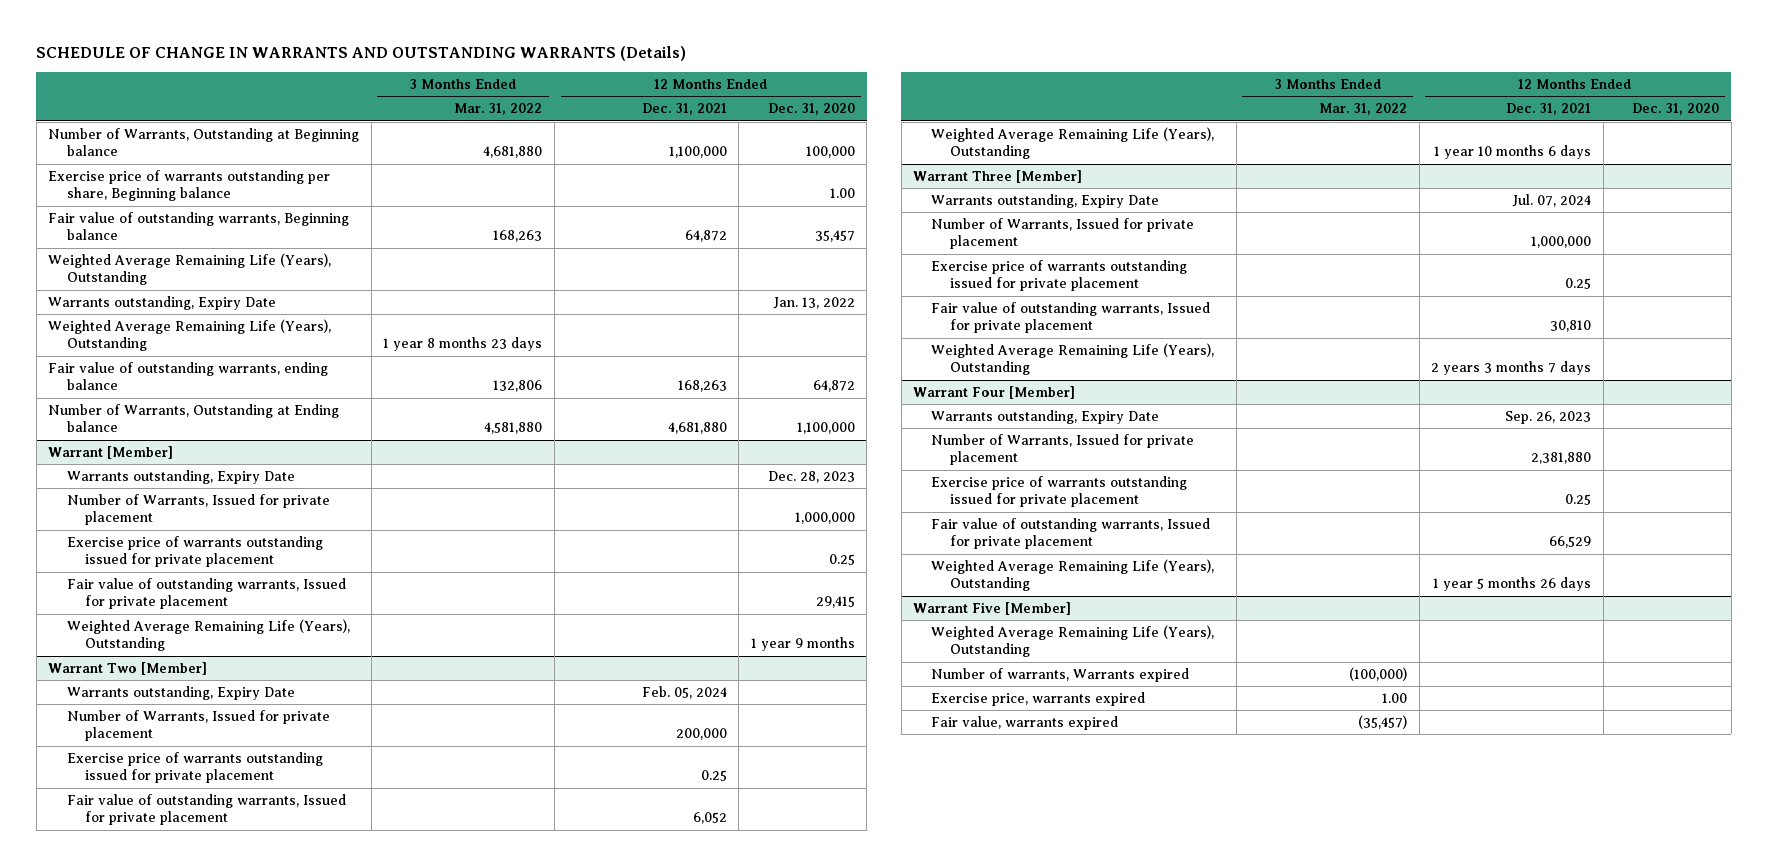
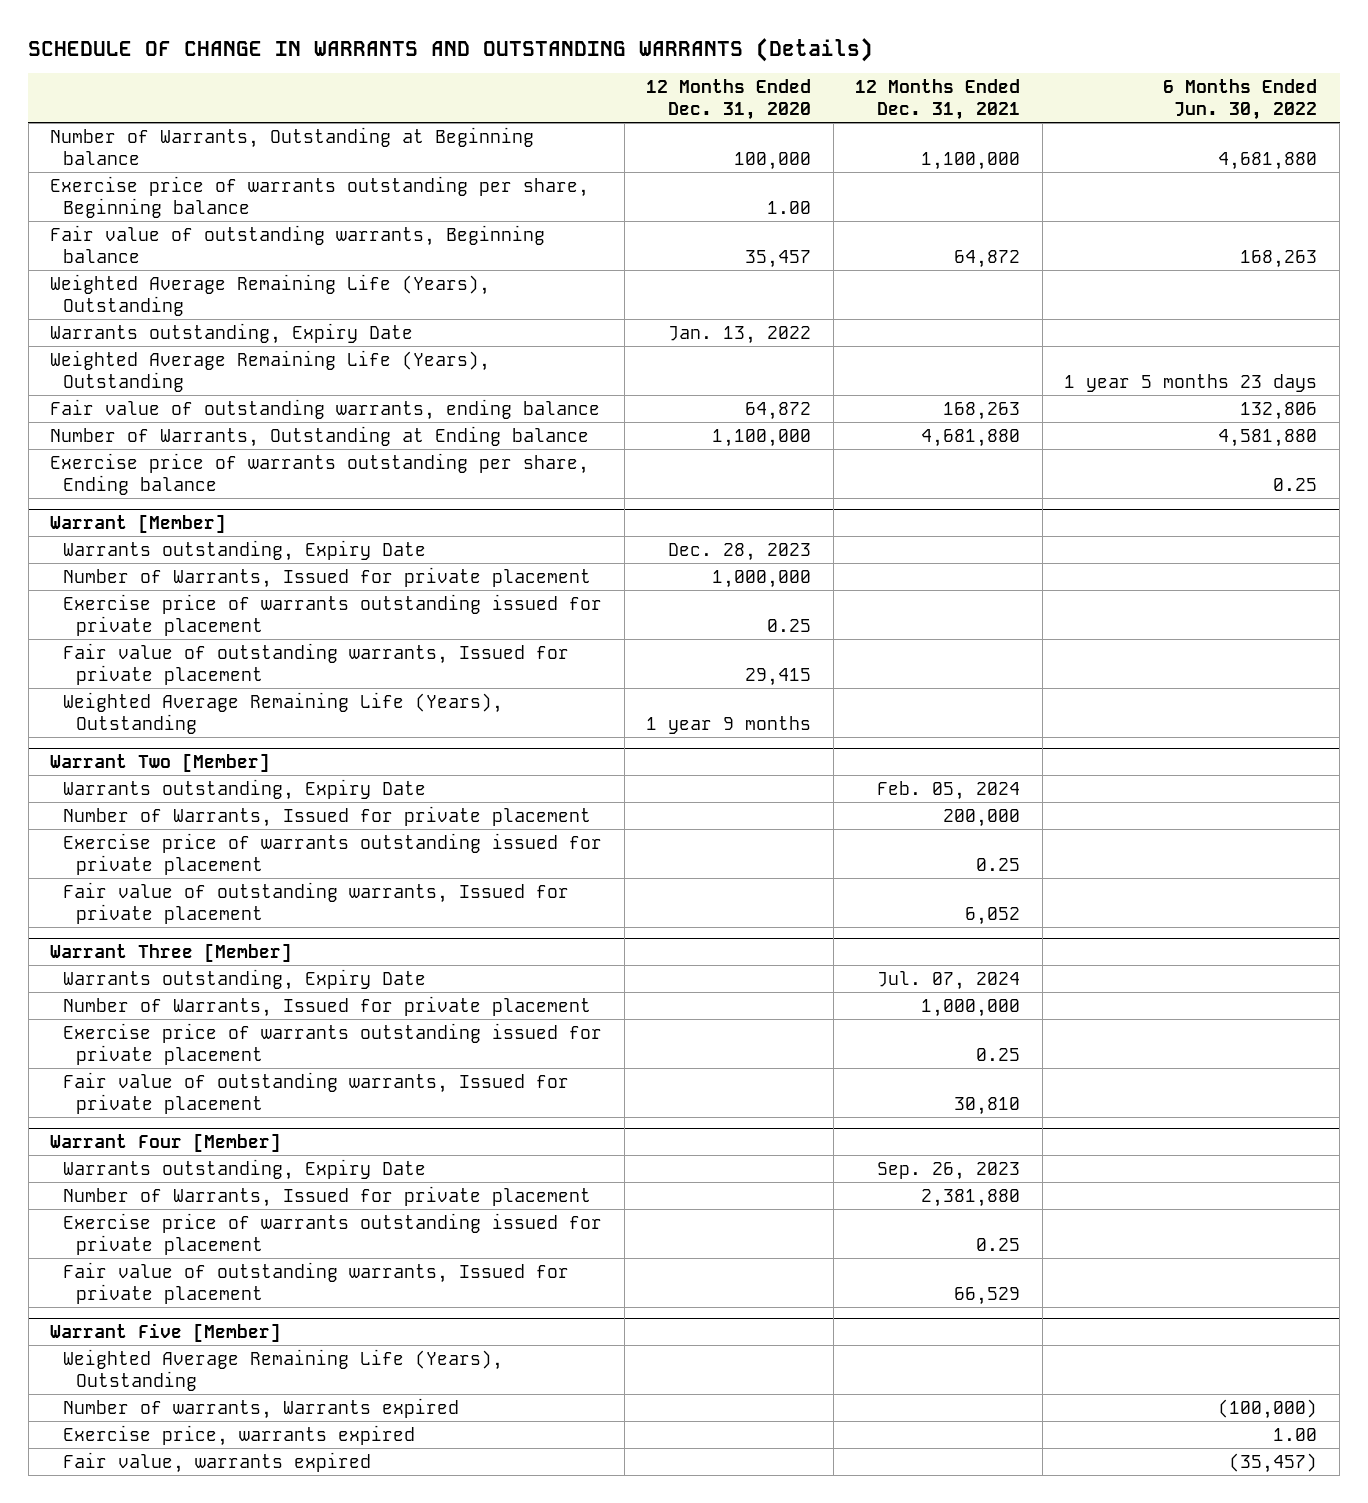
- | 3 Months Ended Mar. 31, 2022 | 12 Months Ended Dec. 31, 2021 | 12 Months Ended Dec. 31, 2020
+ | 12 Months Ended Dec. 31, 2020 | 12 Months Ended Dec. 31, 2021 | 6 Months Ended Jun. 30, 2022
+ Exercise price of warrants outstanding per share, Ending balance | | | 0.25
@ Warrant Two [Member]
- Weighted Average Remaining Life (Years), Outstanding | | 1 year 10 months 6 days |
@ Warrant Three [Member]
- Weighted Average Remaining Life (Years), Outstanding | | 2 years 3 months 7 days |
@ Warrant Four [Member]
- Weighted Average Remaining Life (Years), Outstanding | | 1 year 5 months 26 days |

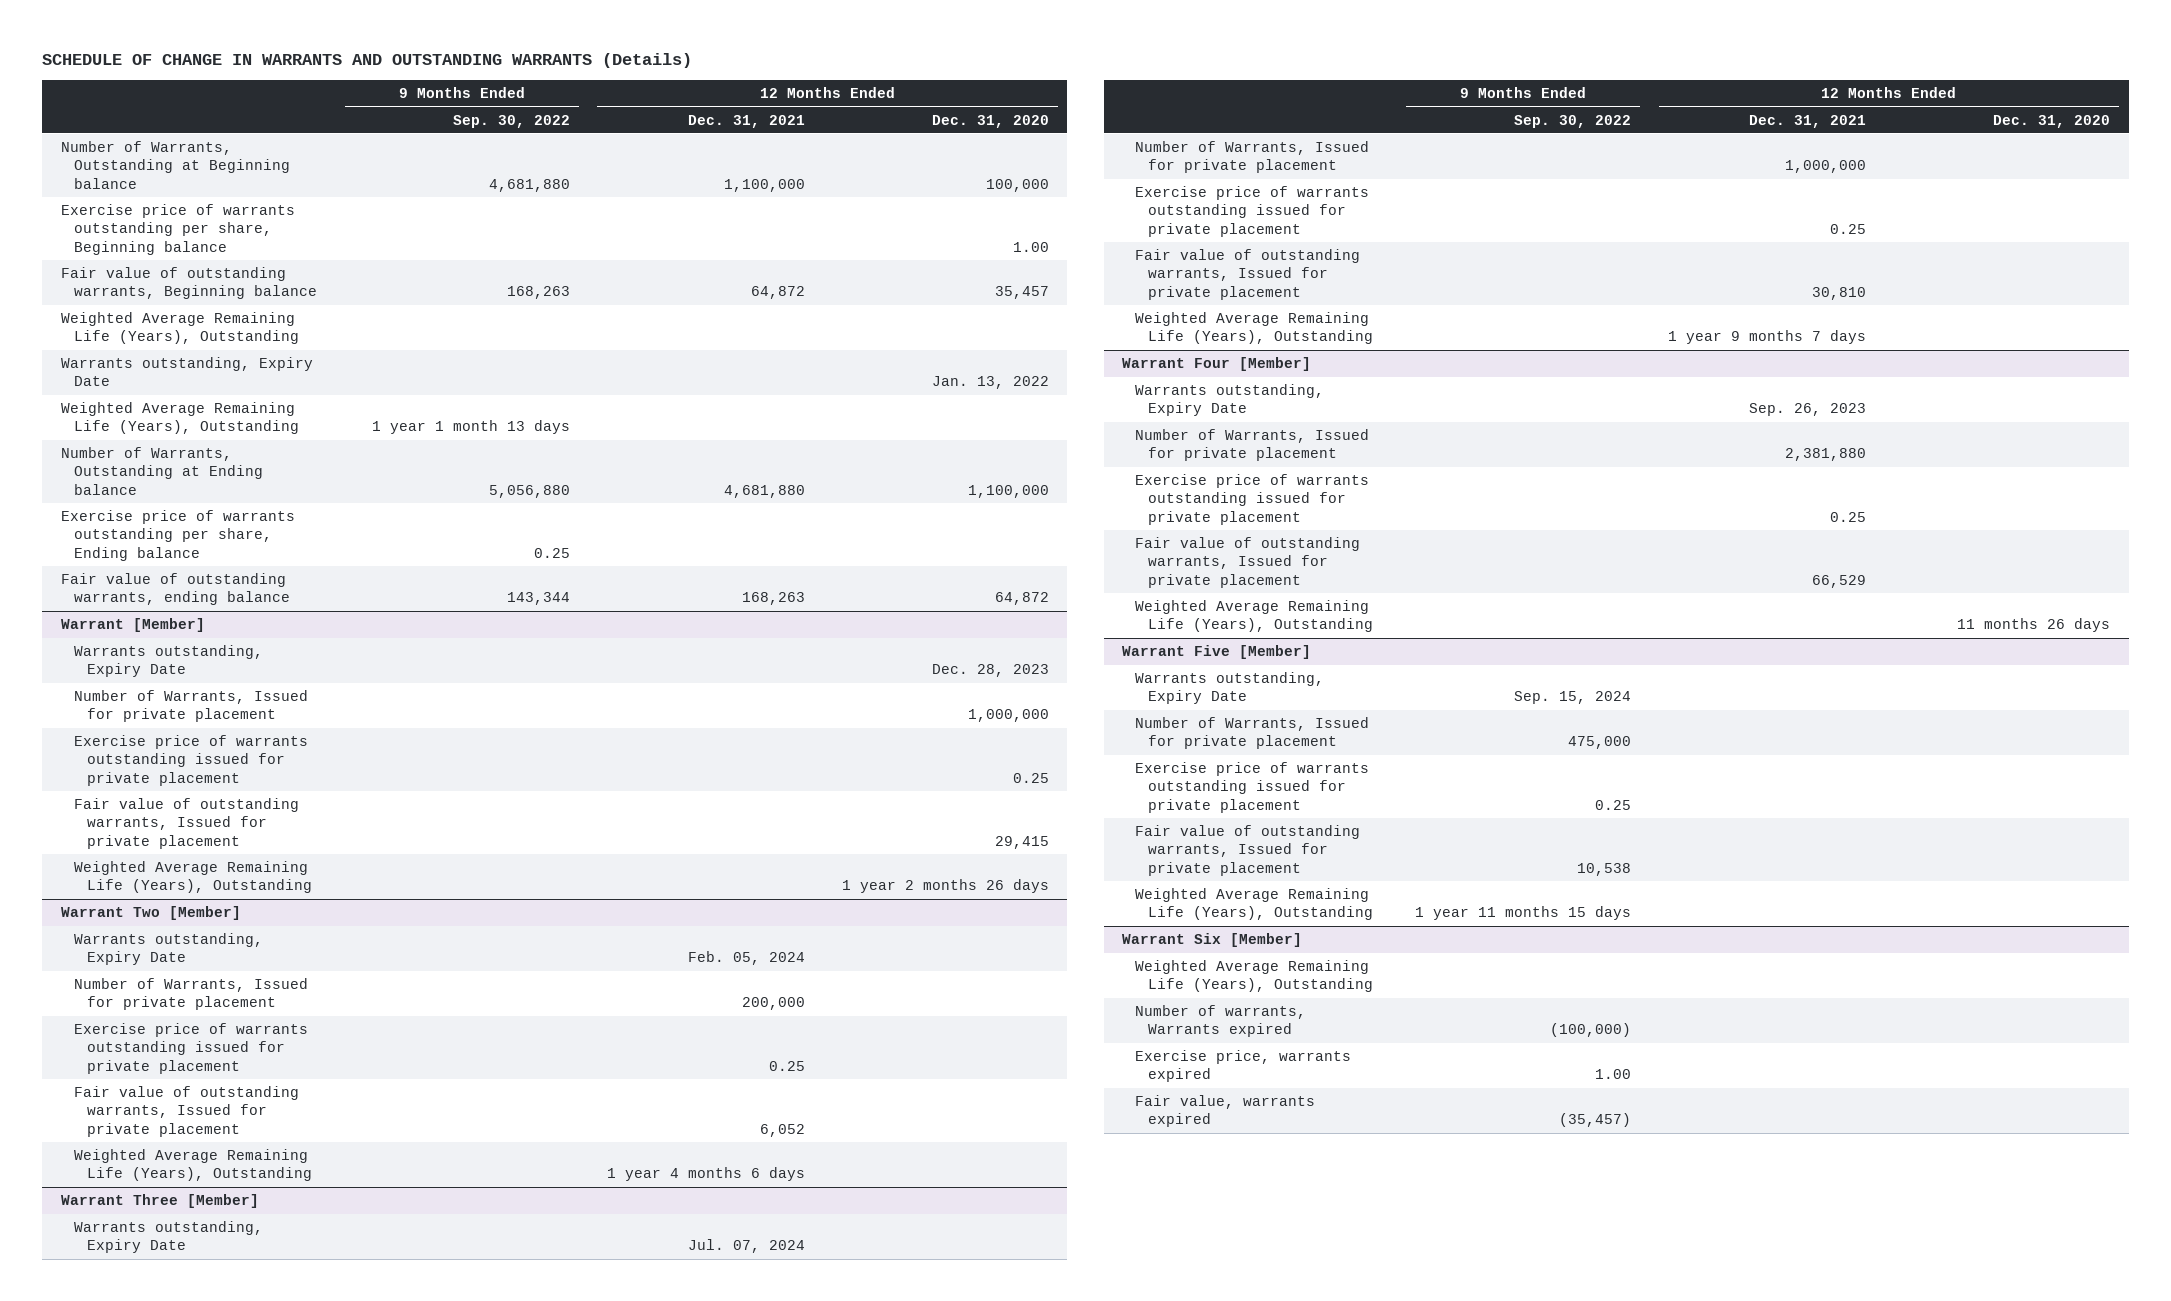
- | 12 Months Ended Dec. 31, 2020 | 12 Months Ended Dec. 31, 2021 | 6 Months Ended Jun. 30, 2022
+ | 9 Months Ended Sep. 30, 2022 | 12 Months Ended Dec. 31, 2021 | 12 Months Ended Dec. 31, 2020
moved down: Fair value of outstanding warrants, ending balance | 143,344 | 168,263 | 64,872
@ Warrant [Member]
- Weighted Average Remaining Life (Years), Outstanding | 1 year 9 months | |
+ Weighted Average Remaining Life (Years), Outstanding | | | 1 year 2 months 26 days
@ Warrant Two [Member]
+ Weighted Average Remaining Life (Years), Outstanding | | 1 year 4 months 6 days |
@ Warrant Three [Member]
+ Weighted Average Remaining Life (Years), Outstanding | | 1 year 9 months 7 days |
@ Warrant Four [Member]
+ Weighted Average Remaining Life (Years), Outstanding | | | 11 months 26 days
@ Warrant Five [Member]
+ Warrants outstanding, Expiry Date | Sep. 15, 2024 | |
+ Number of Warrants, Issued for private placement | 475,000 | |
+ Exercise price of warrants outstanding issued for private placement | 0.25 | |
+ Fair value of outstanding warrants, Issued for private placement | 10,538 | |
- Number of warrants, Warrants expired | | | (100,000)
- Exercise price, warrants expired | | | 1.00
- Fair value, warrants expired | | | (35,457)
+ Warrant Six [Member]
+ Weighted Average Remaining Life (Years), Outstanding
+ Number of warrants, Warrants expired | (100,000) | |
+ Exercise price, warrants expired | 1.00 | |
+ Fair value, warrants expired | (35,457) | |

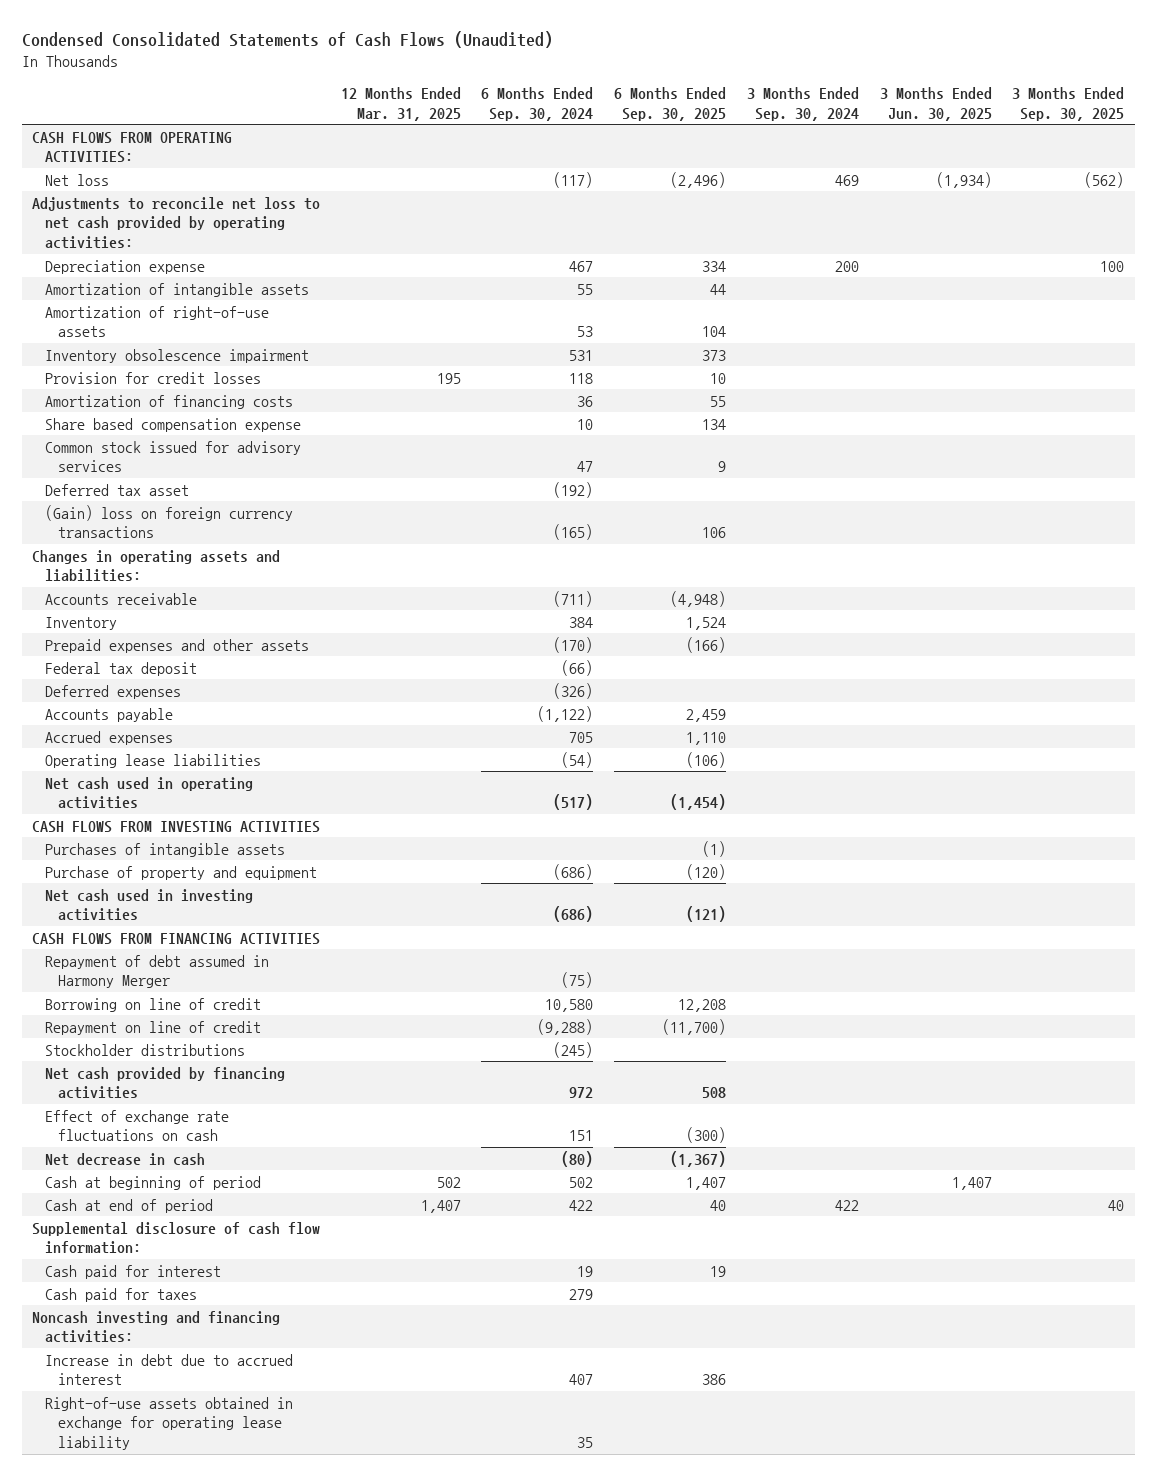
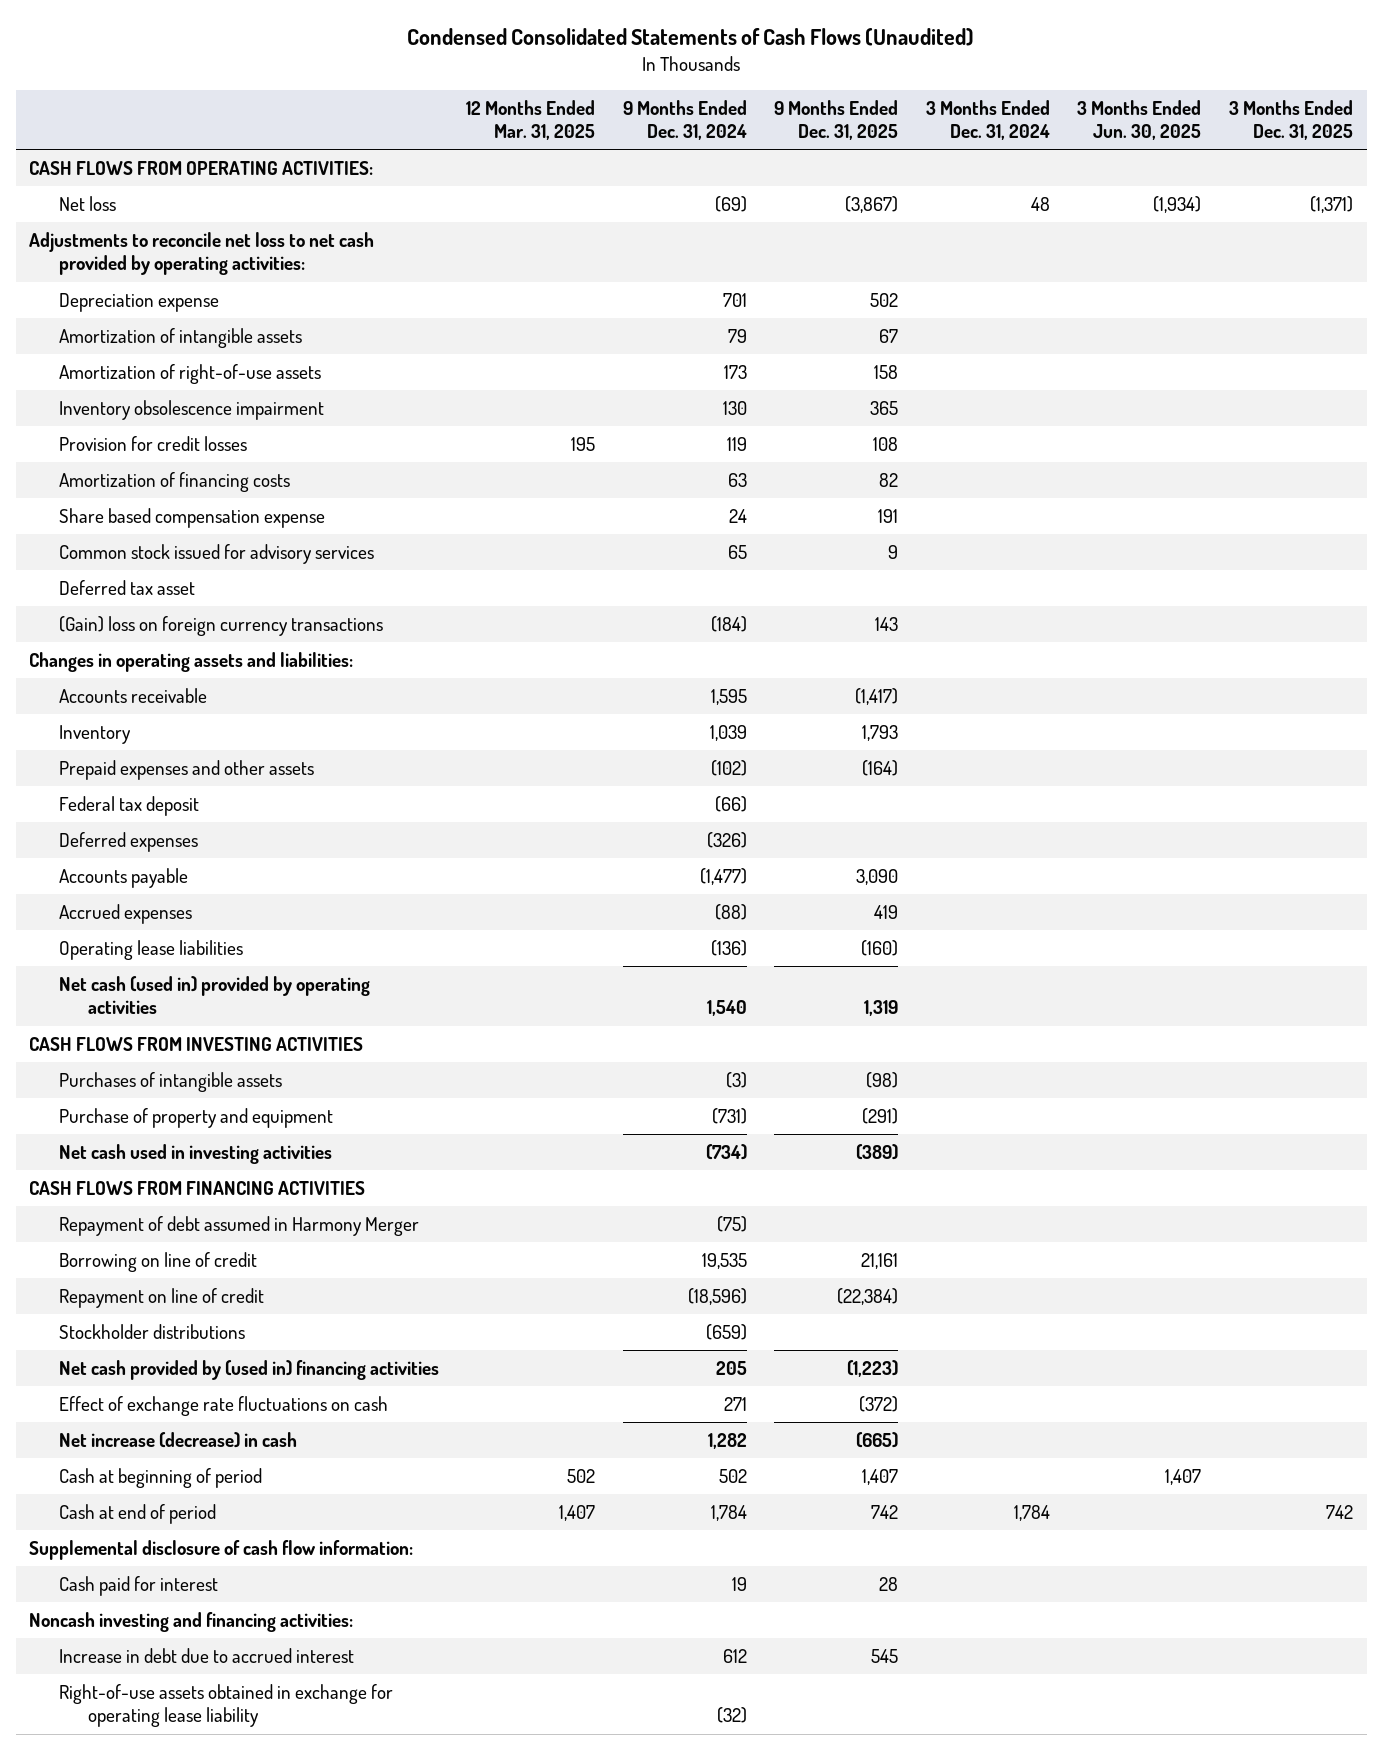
- | 12 Months Ended Mar. 31, 2025 | 6 Months Ended Sep. 30, 2024 | 6 Months Ended Sep. 30, 2025 | 3 Months Ended Sep. 30, 2024 | 3 Months Ended Jun. 30, 2025 | 3 Months Ended Sep. 30, 2025
+ | 12 Months Ended Mar. 31, 2025 | 9 Months Ended Dec. 31, 2024 | 9 Months Ended Dec. 31, 2025 | 3 Months Ended Dec. 31, 2024 | 3 Months Ended Jun. 30, 2025 | 3 Months Ended Dec. 31, 2025
- Net cash used in operating activities | | (517) | (1,454) | | |
+ Net cash (used in) provided by operating activities | | 1,540 | 1,319 | | |
- Net cash provided by financing activities | | 972 | 508 | | |
+ Net cash provided by (used in) financing activities | | 205 | (1,223) | | |
- Net decrease in cash | | (80) | (1,367) | | |
+ Net increase (decrease) in cash | | 1,282 | (665) | | |
- Cash paid for taxes | | 279 | | | |

